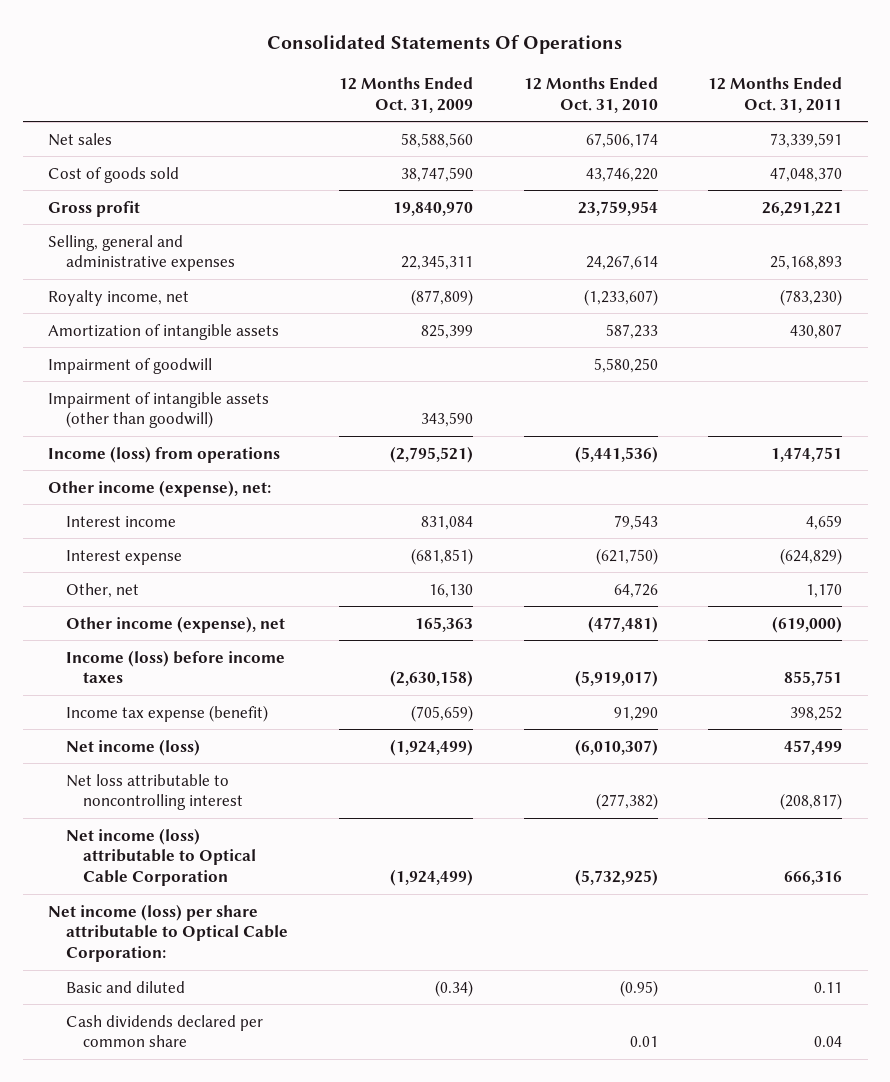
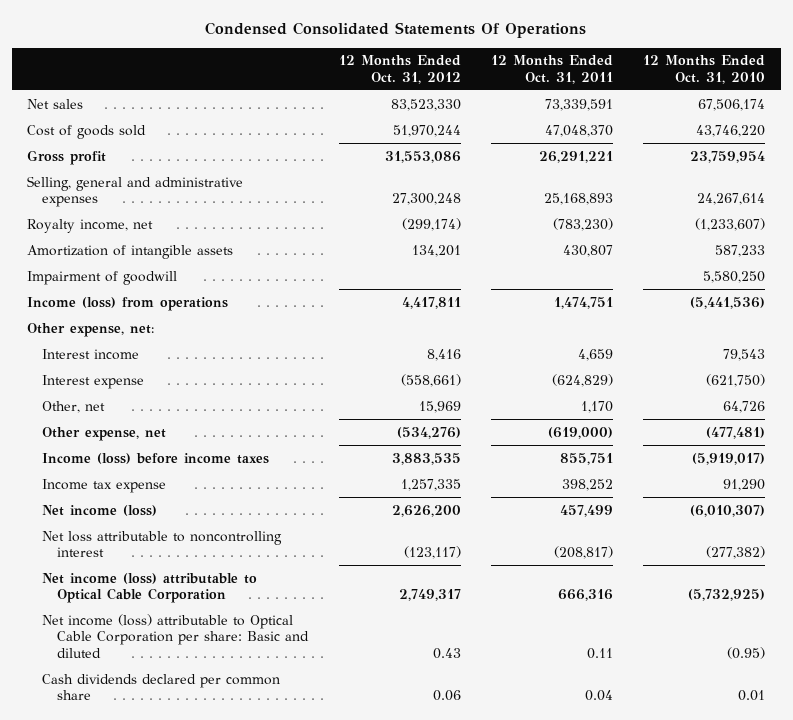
- Consolidated Statements Of Operations
+ Condensed Consolidated Statements Of Operations
- | 12 Months Ended Oct. 31, 2009 | 12 Months Ended Oct. 31, 2010 | 12 Months Ended Oct. 31, 2011
+ | 12 Months Ended Oct. 31, 2012 | 12 Months Ended Oct. 31, 2011 | 12 Months Ended Oct. 31, 2010
- Impairment of intangible assets (other than goodwill) | 343,590 | |
- Other income (expense), net:
+ Other expense, net:
- Other income (expense), net | 165,363 | (477,481) | (619,000)
+ Other expense, net | (534,276) | (619,000) | (477,481)
- Income tax expense (benefit) | (705,659) | 91,290 | 398,252
+ Income tax expense | 1,257,335 | 398,252 | 91,290
- Net income (loss) per share attributable to Optical Cable Corporation:
- Basic and diluted | (0.34) | (0.95) | 0.11
+ Net income (loss) attributable to Optical Cable Corporation per share: Basic and diluted | 0.43 | 0.11 | (0.95)

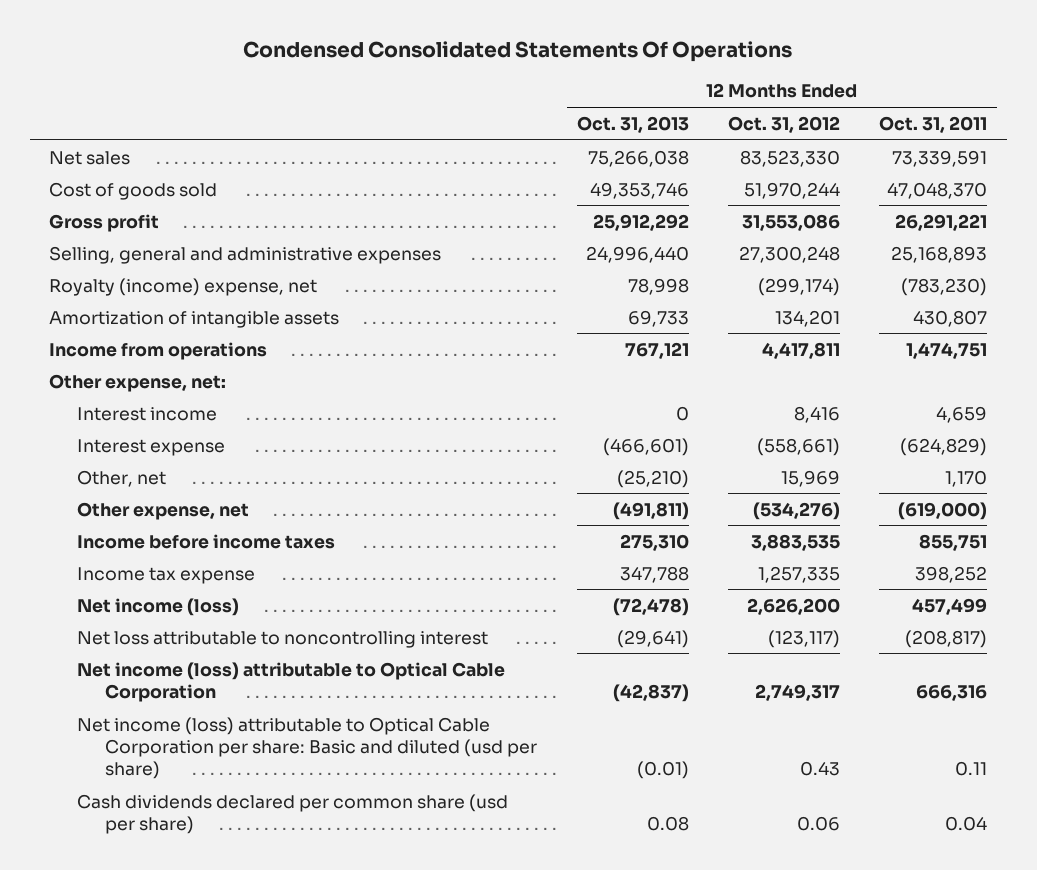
- | 12 Months Ended Oct. 31, 2012 | 12 Months Ended Oct. 31, 2011 | 12 Months Ended Oct. 31, 2010
+ | 12 Months Ended Oct. 31, 2013 | 12 Months Ended Oct. 31, 2012 | 12 Months Ended Oct. 31, 2011
- Royalty income, net | (299,174) | (783,230) | (1,233,607)
+ Royalty (income) expense, net | 78,998 | (299,174) | (783,230)
- Impairment of goodwill | | | 5,580,250
- Income (loss) from operations | 4,417,811 | 1,474,751 | (5,441,536)
+ Income from operations | 767,121 | 4,417,811 | 1,474,751
- Income (loss) before income taxes | 3,883,535 | 855,751 | (5,919,017)
+ Income before income taxes | 275,310 | 3,883,535 | 855,751
- Net income (loss) attributable to Optical Cable Corporation per share: Basic and diluted | 0.43 | 0.11 | (0.95)
- Cash dividends declared per common share | 0.06 | 0.04 | 0.01
+ Net income (loss) attributable to Optical Cable Corporation per share: Basic and diluted (usd per share) | (0.01) | 0.43 | 0.11
+ Cash dividends declared per common share (usd per share) | 0.08 | 0.06 | 0.04

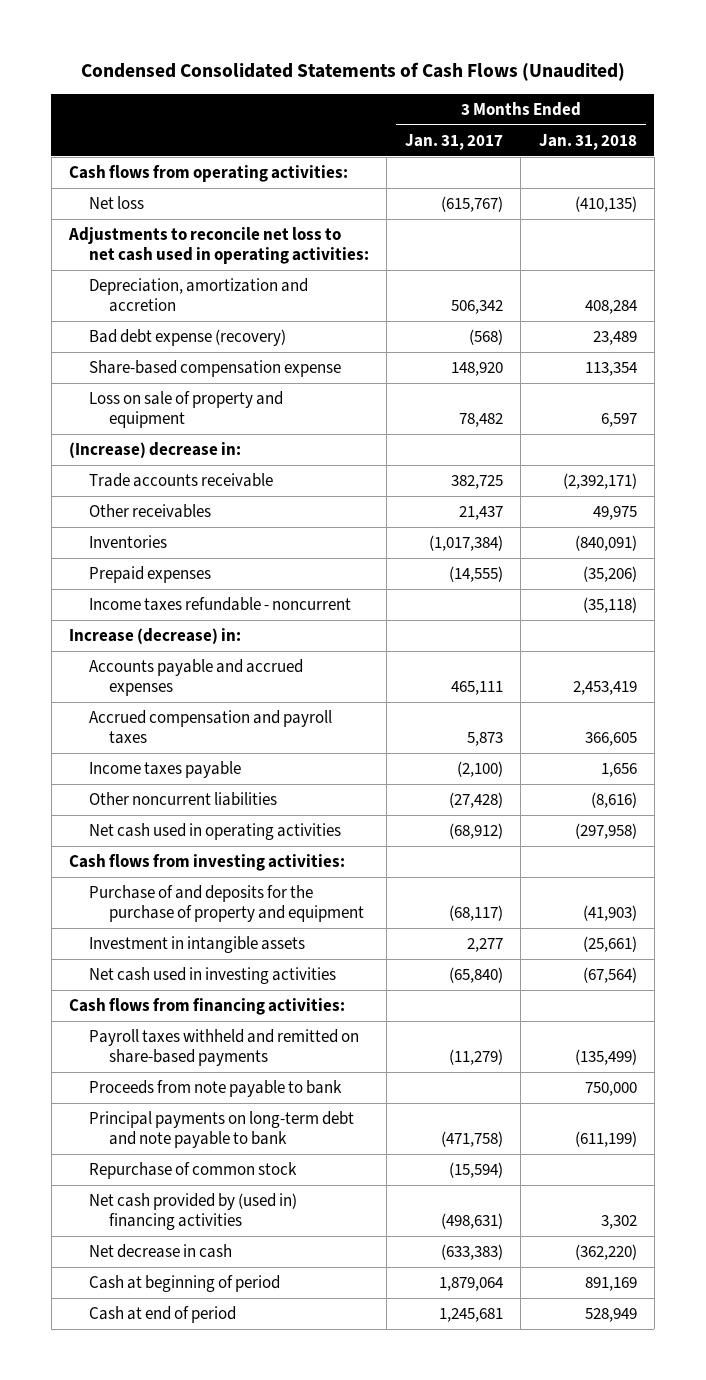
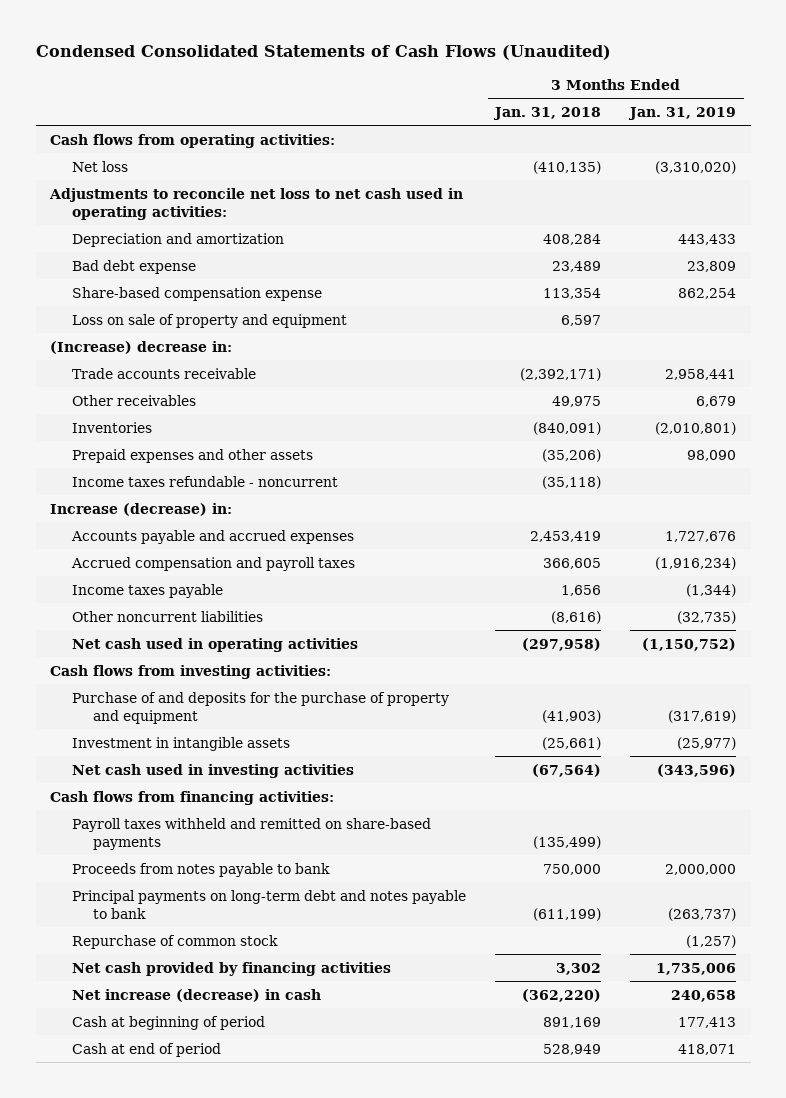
- | 3 Months Ended Jan. 31, 2017 | 3 Months Ended Jan. 31, 2018
+ | 3 Months Ended Jan. 31, 2018 | 3 Months Ended Jan. 31, 2019
- Depreciation, amortization and accretion | 506,342 | 408,284
- Bad debt expense (recovery) | (568) | 23,489
+ Depreciation and amortization | 408,284 | 443,433
+ Bad debt expense | 23,489 | 23,809
- Prepaid expenses | (14,555) | (35,206)
+ Prepaid expenses and other assets | (35,206) | 98,090
- Proceeds from note payable to bank | | 750,000
- Principal payments on long-term debt and note payable to bank | (471,758) | (611,199)
+ Proceeds from notes payable to bank | 750,000 | 2,000,000
+ Principal payments on long-term debt and notes payable to bank | (611,199) | (263,737)
- Net cash provided by (used in) financing activities | (498,631) | 3,302
- Net decrease in cash | (633,383) | (362,220)
+ Net cash provided by financing activities | 3,302 | 1,735,006
+ Net increase (decrease) in cash | (362,220) | 240,658

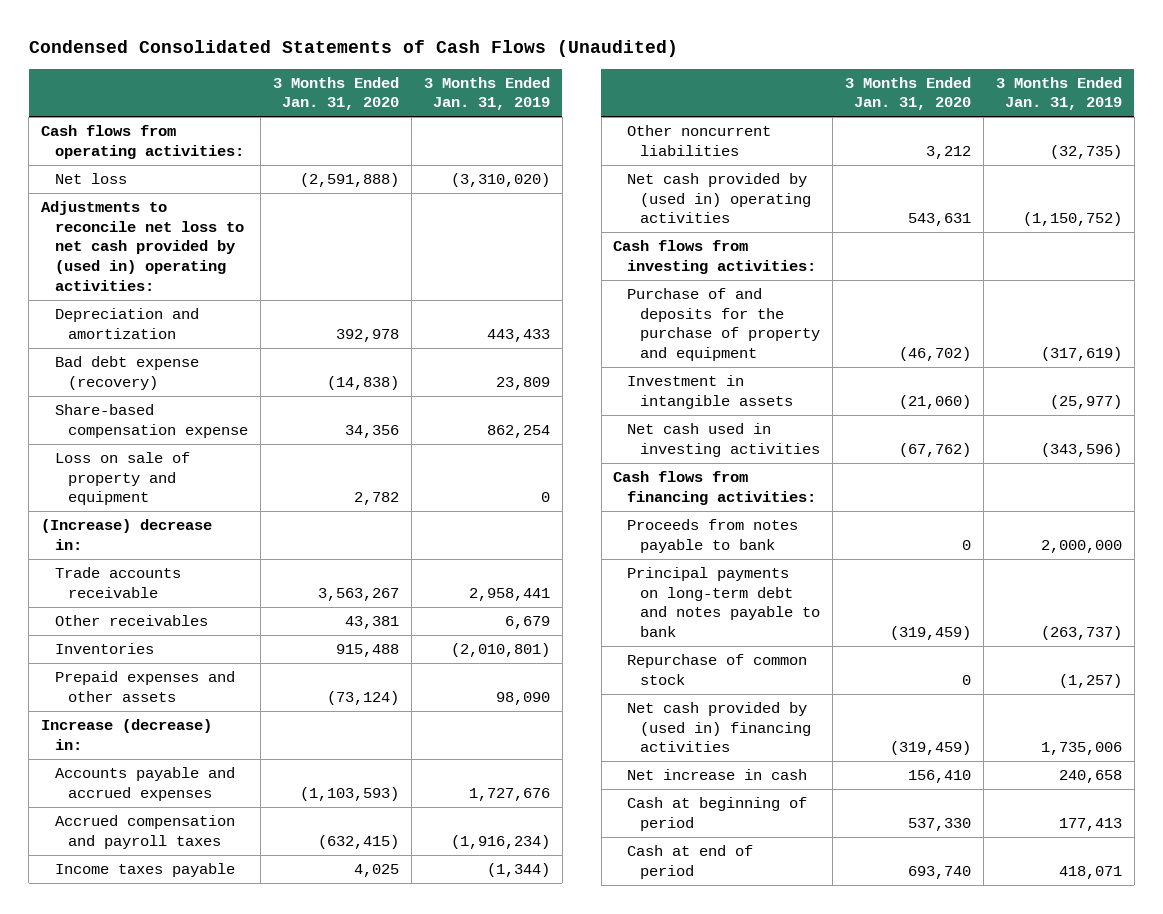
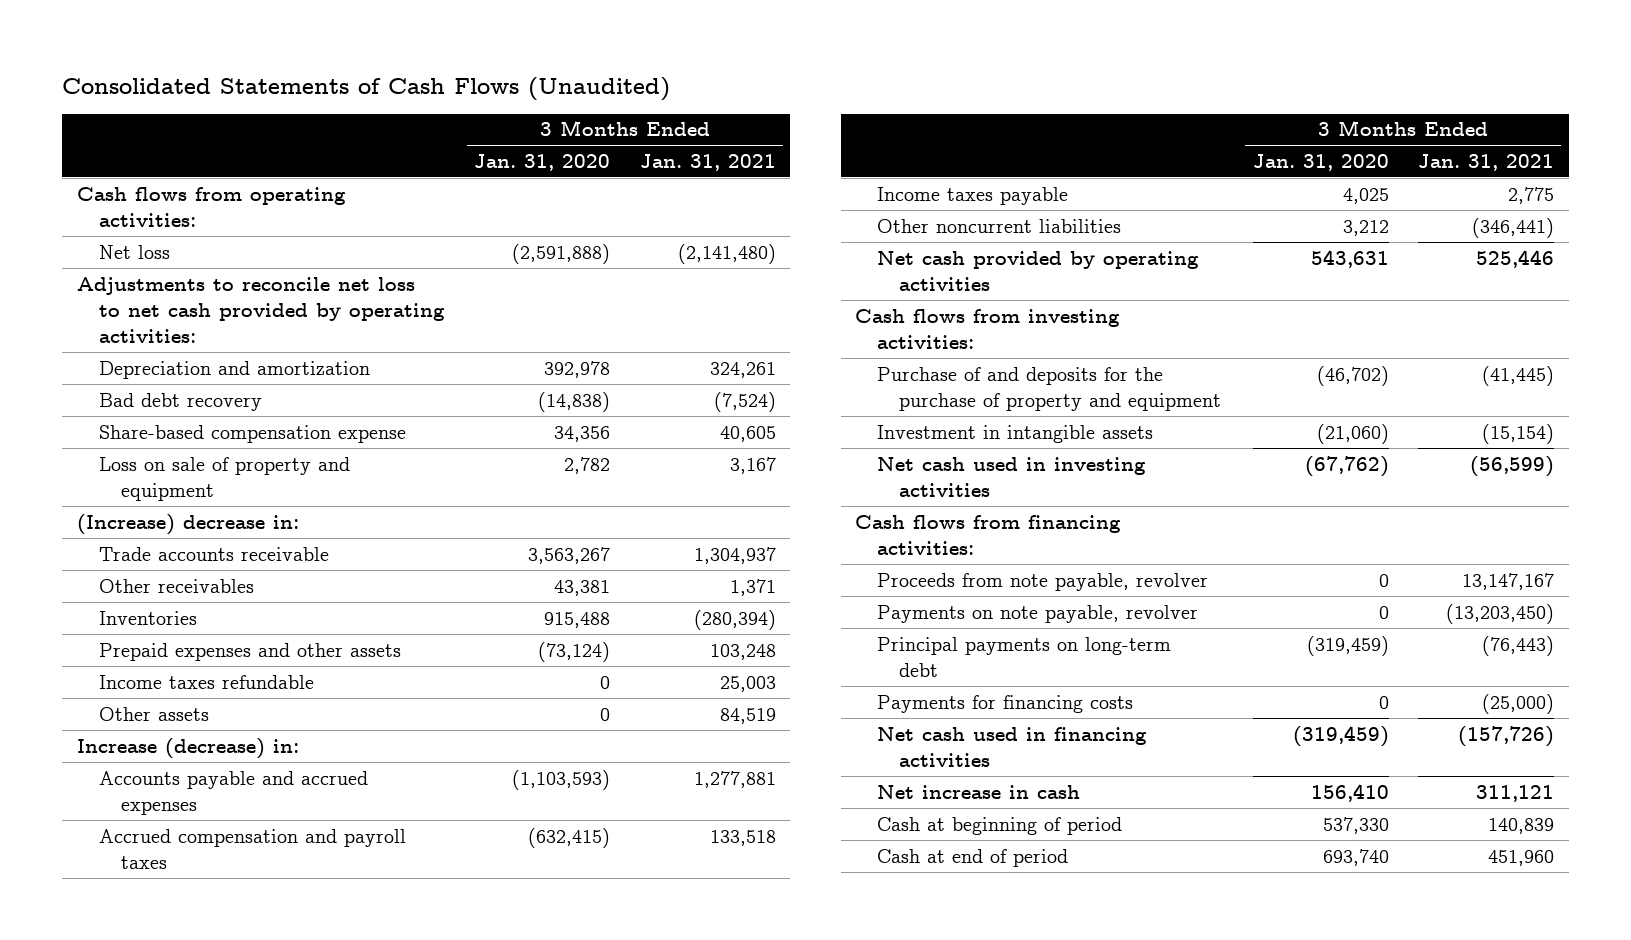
- Condensed Consolidated Statements of Cash Flows (Unaudited)
+ Consolidated Statements of Cash Flows (Unaudited)
- | 3 Months Ended Jan. 31, 2020 | 3 Months Ended Jan. 31, 2019
+ | 3 Months Ended Jan. 31, 2020 | 3 Months Ended Jan. 31, 2021
- Adjustments to reconcile net loss to net cash provided by (used in) operating activities:
+ Adjustments to reconcile net loss to net cash provided by operating activities:
- Bad debt expense (recovery) | (14,838) | 23,809
+ Bad debt recovery | (14,838) | (7,524)
+ Income taxes refundable | 0 | 25,003
+ Other assets | 0 | 84,519
- Net cash provided by (used in) operating activities | 543,631 | (1,150,752)
+ Net cash provided by operating activities | 543,631 | 525,446
- Proceeds from notes payable to bank | 0 | 2,000,000
- Principal payments on long-term debt and notes payable to bank | (319,459) | (263,737)
- Repurchase of common stock | 0 | (1,257)
- Net cash provided by (used in) financing activities | (319,459) | 1,735,006
+ Proceeds from note payable, revolver | 0 | 13,147,167
+ Payments on note payable, revolver | 0 | (13,203,450)
+ Principal payments on long-term debt | (319,459) | (76,443)
+ Payments for financing costs | 0 | (25,000)
+ Net cash used in financing activities | (319,459) | (157,726)

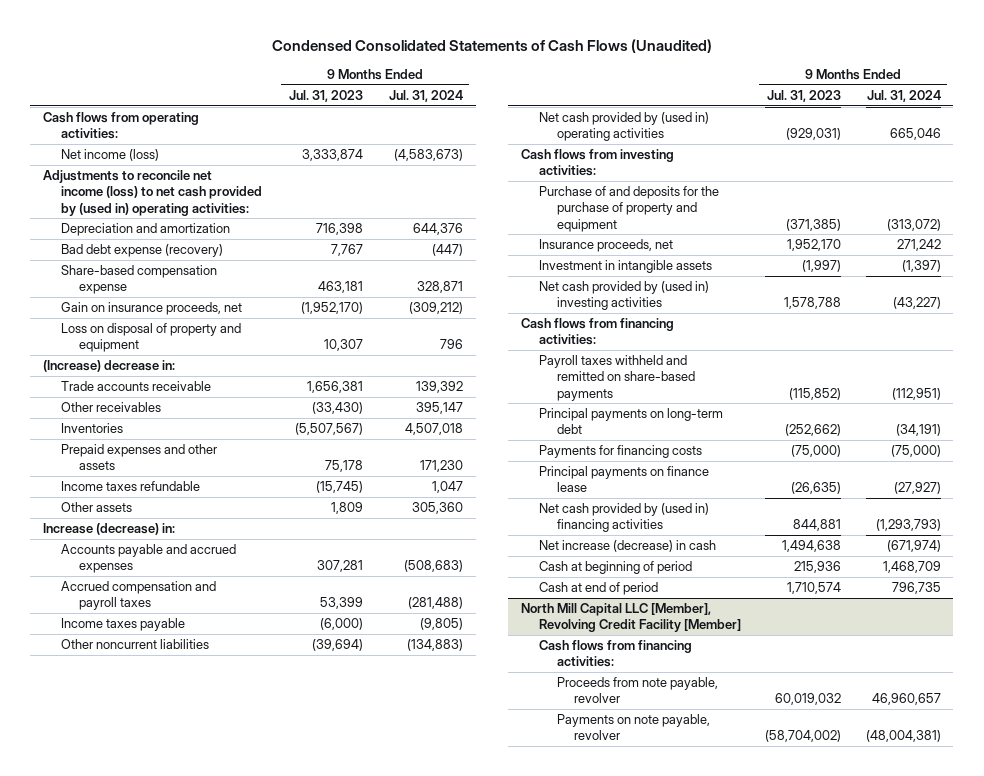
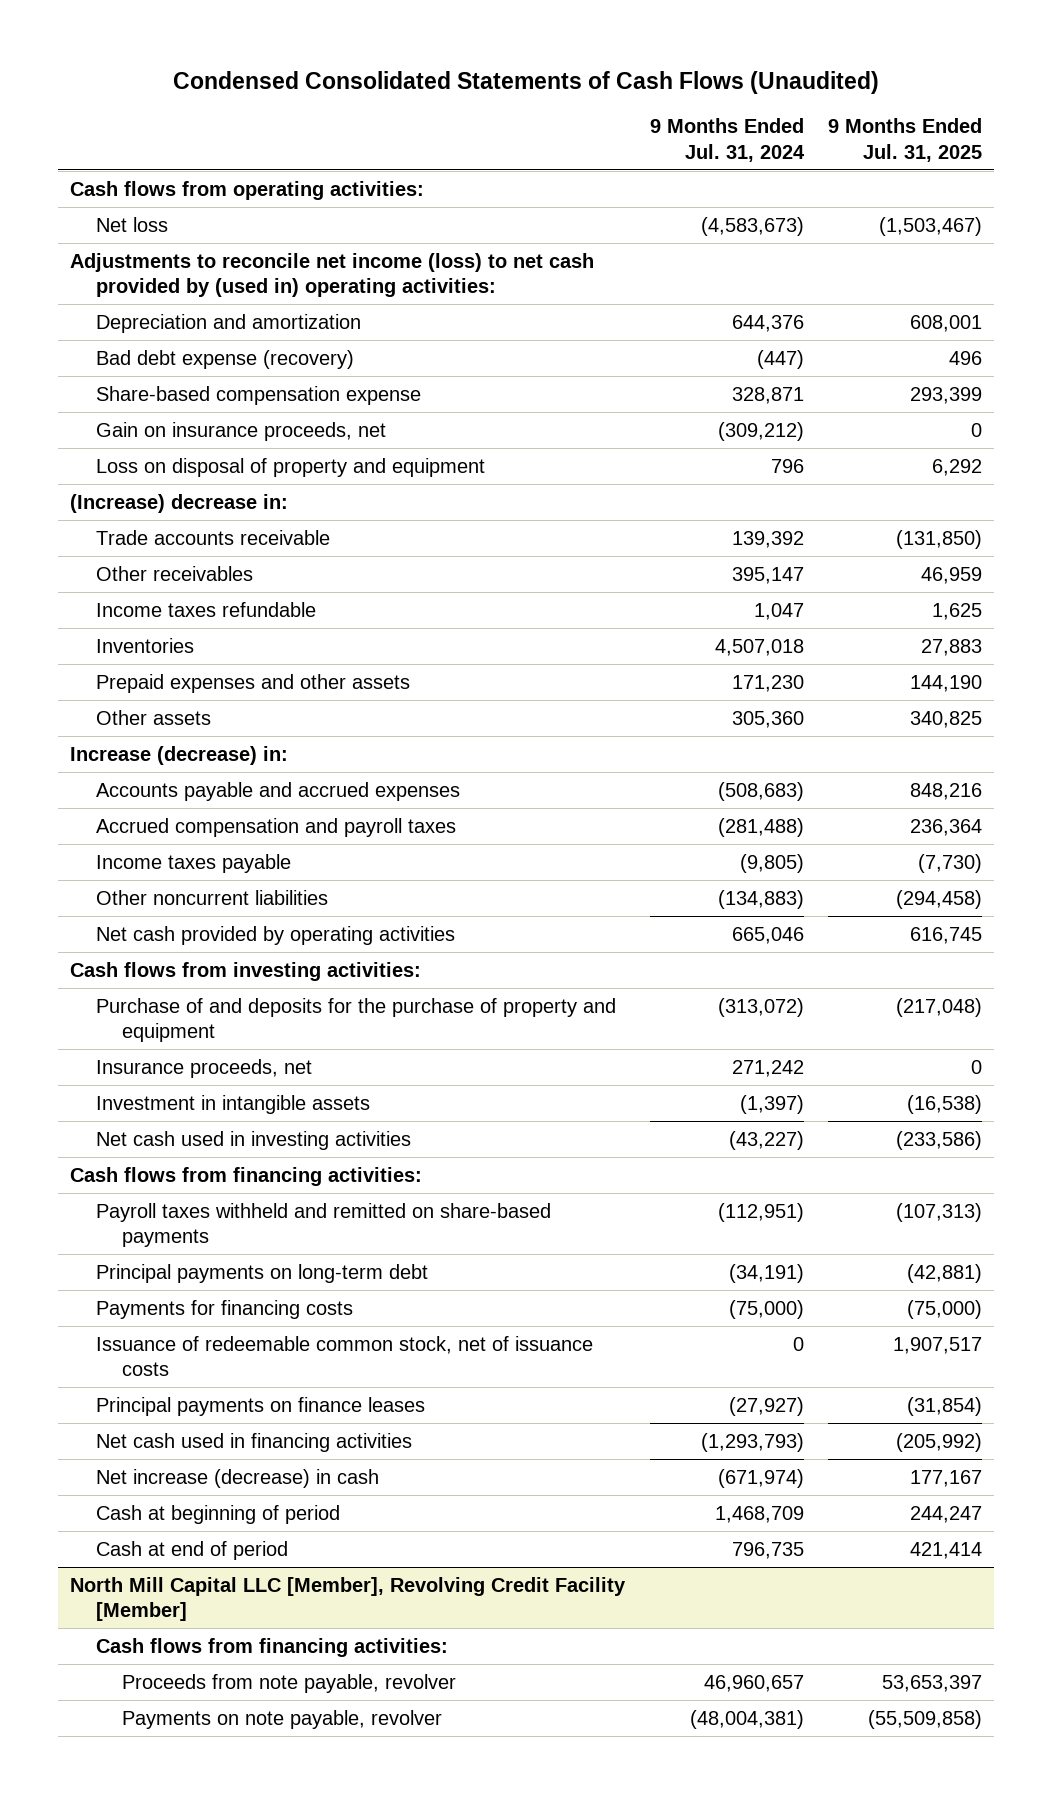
- | 9 Months Ended Jul. 31, 2023 | 9 Months Ended Jul. 31, 2024
+ | 9 Months Ended Jul. 31, 2024 | 9 Months Ended Jul. 31, 2025
- Net income (loss) | 3,333,874 | (4,583,673)
+ Net loss | (4,583,673) | (1,503,467)
moved up: Income taxes refundable | 1,047 | 1,625
- Net cash provided by (used in) operating activities | (929,031) | 665,046
+ Net cash provided by operating activities | 665,046 | 616,745
- Net cash provided by (used in) investing activities | 1,578,788 | (43,227)
+ Net cash used in investing activities | (43,227) | (233,586)
- Principal payments on finance lease | (26,635) | (27,927)
- Net cash provided by (used in) financing activities | 844,881 | (1,293,793)
+ Issuance of redeemable common stock, net of issuance costs | 0 | 1,907,517
+ Principal payments on finance leases | (27,927) | (31,854)
+ Net cash used in financing activities | (1,293,793) | (205,992)

